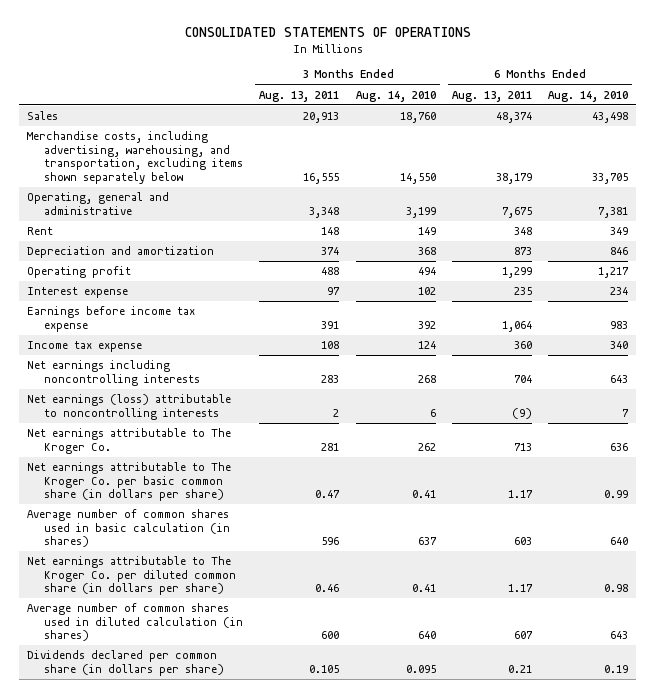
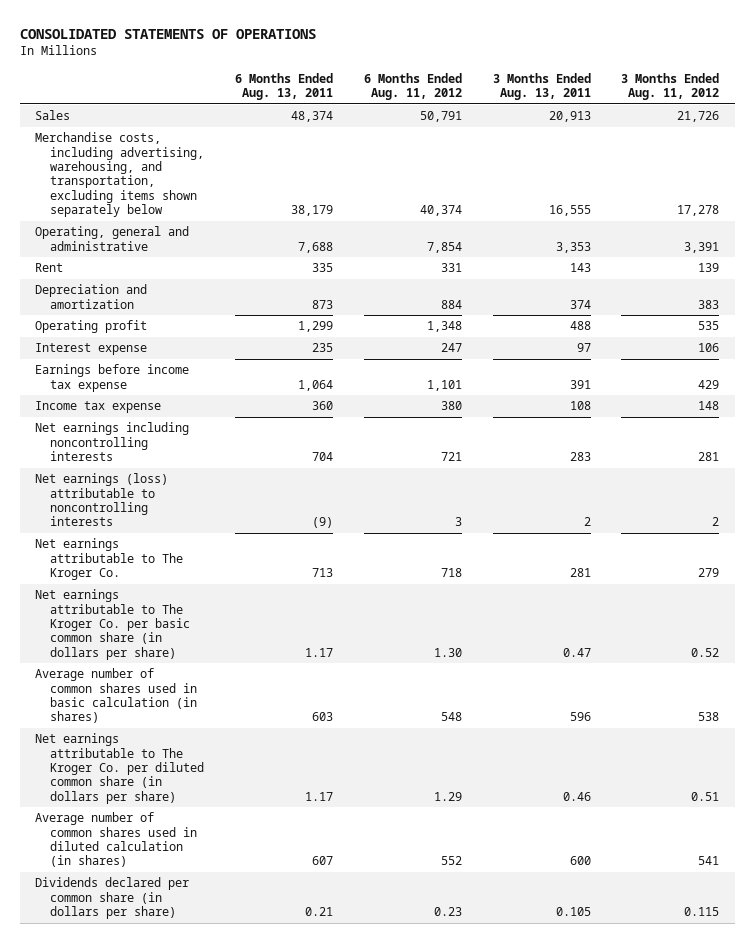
- | 3 Months Ended Aug. 13, 2011 | 3 Months Ended Aug. 14, 2010 | 6 Months Ended Aug. 13, 2011 | 6 Months Ended Aug. 14, 2010
+ | 6 Months Ended Aug. 13, 2011 | 6 Months Ended Aug. 11, 2012 | 3 Months Ended Aug. 13, 2011 | 3 Months Ended Aug. 11, 2012
- Operating, general and administrative | 3,348 | 3,199 | 7,675 | 7,381
- Rent | 148 | 149 | 348 | 349
+ Operating, general and administrative | 7,688 | 7,854 | 3,353 | 3,391
+ Rent | 335 | 331 | 143 | 139

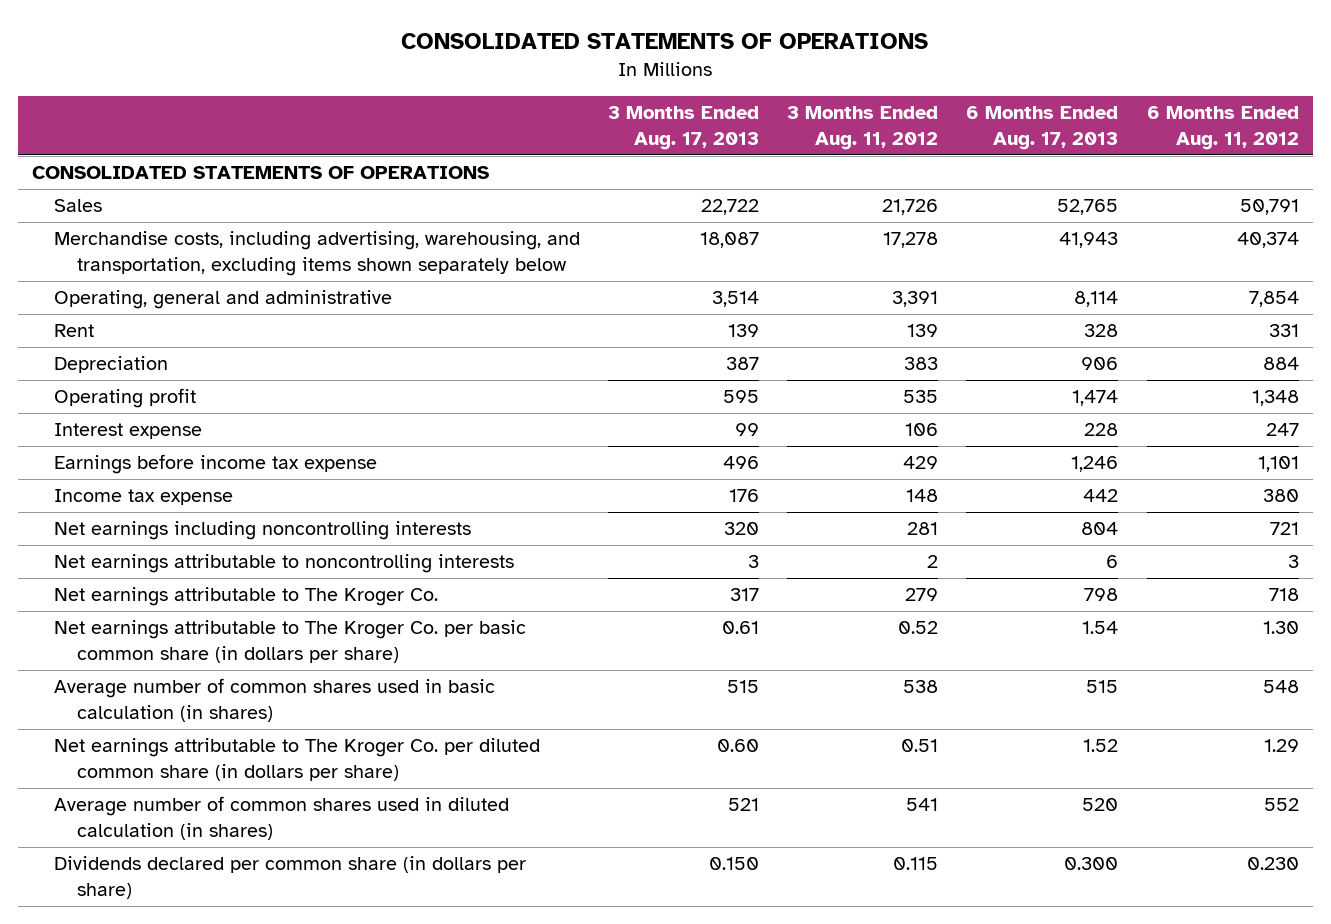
- | 6 Months Ended Aug. 13, 2011 | 6 Months Ended Aug. 11, 2012 | 3 Months Ended Aug. 13, 2011 | 3 Months Ended Aug. 11, 2012
+ | 3 Months Ended Aug. 17, 2013 | 3 Months Ended Aug. 11, 2012 | 6 Months Ended Aug. 17, 2013 | 6 Months Ended Aug. 11, 2012
+ CONSOLIDATED STATEMENTS OF OPERATIONS
- Depreciation and amortization | 873 | 884 | 374 | 383
+ Depreciation | 387 | 383 | 906 | 884
- Net earnings (loss) attributable to noncontrolling interests | (9) | 3 | 2 | 2
+ Net earnings attributable to noncontrolling interests | 3 | 2 | 6 | 3
- Dividends declared per common share (in dollars per share) | 0.21 | 0.23 | 0.105 | 0.115
+ Dividends declared per common share (in dollars per share) | 0.150 | 0.115 | 0.300 | 0.230

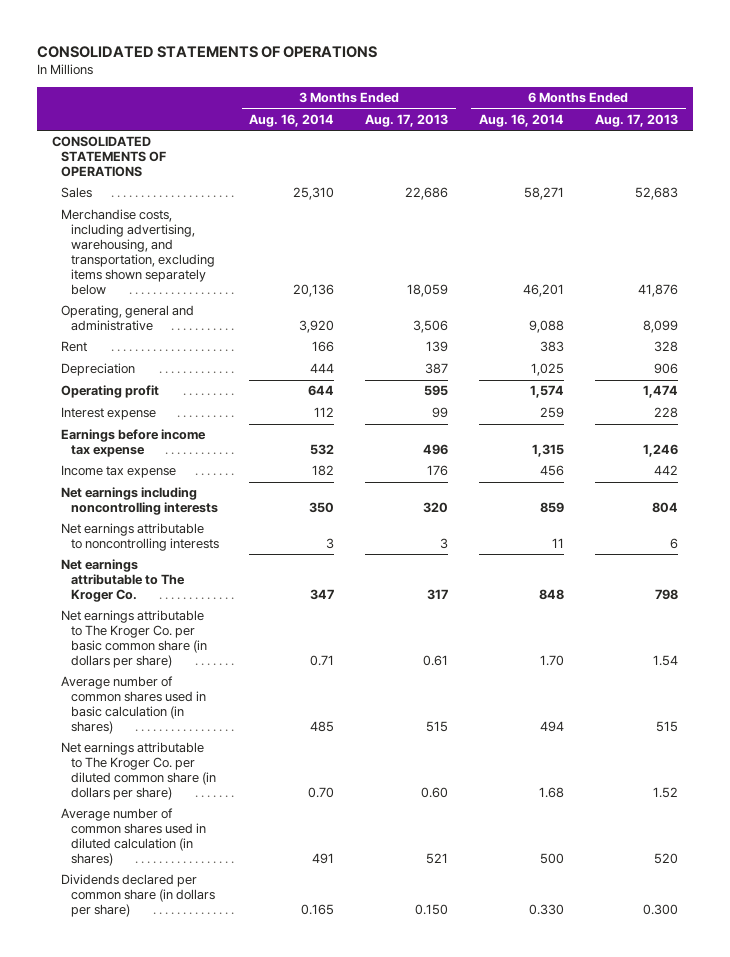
- | 3 Months Ended Aug. 17, 2013 | 3 Months Ended Aug. 11, 2012 | 6 Months Ended Aug. 17, 2013 | 6 Months Ended Aug. 11, 2012
+ | 3 Months Ended Aug. 16, 2014 | 3 Months Ended Aug. 17, 2013 | 6 Months Ended Aug. 16, 2014 | 6 Months Ended Aug. 17, 2013
- Sales | 22,722 | 21,726 | 52,765 | 50,791
- Merchandise costs, including advertising, warehousing, and transportation, excluding items shown separately below | 18,087 | 17,278 | 41,943 | 40,374
- Operating, general and administrative | 3,514 | 3,391 | 8,114 | 7,854
+ Sales | 25,310 | 22,686 | 58,271 | 52,683
+ Merchandise costs, including advertising, warehousing, and transportation, excluding items shown separately below | 20,136 | 18,059 | 46,201 | 41,876
+ Operating, general and administrative | 3,920 | 3,506 | 9,088 | 8,099

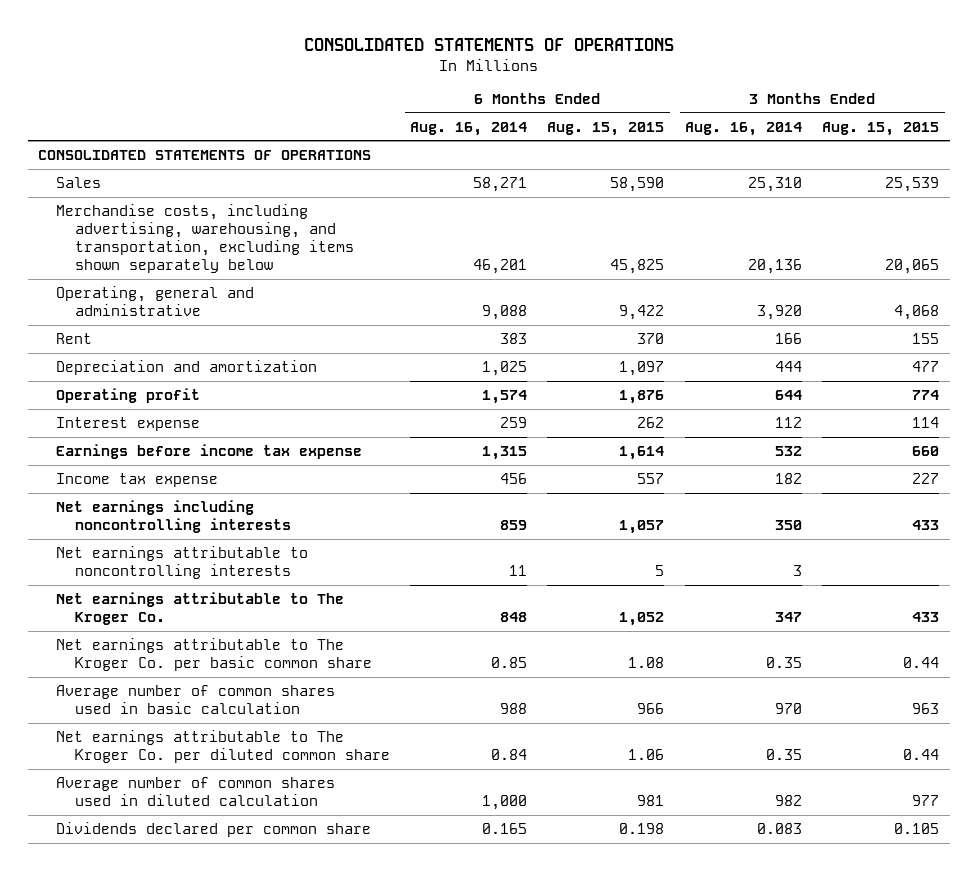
- | 3 Months Ended Aug. 16, 2014 | 3 Months Ended Aug. 17, 2013 | 6 Months Ended Aug. 16, 2014 | 6 Months Ended Aug. 17, 2013
+ | 6 Months Ended Aug. 16, 2014 | 6 Months Ended Aug. 15, 2015 | 3 Months Ended Aug. 16, 2014 | 3 Months Ended Aug. 15, 2015
- Depreciation | 444 | 387 | 1,025 | 906
+ Depreciation and amortization | 1,025 | 1,097 | 444 | 477
- Net earnings attributable to The Kroger Co. per basic common share (in dollars per share) | 0.71 | 0.61 | 1.70 | 1.54
- Average number of common shares used in basic calculation (in shares) | 485 | 515 | 494 | 515
- Net earnings attributable to The Kroger Co. per diluted common share (in dollars per share) | 0.70 | 0.60 | 1.68 | 1.52
- Average number of common shares used in diluted calculation (in shares) | 491 | 521 | 500 | 520
- Dividends declared per common share (in dollars per share) | 0.165 | 0.150 | 0.330 | 0.300
+ Net earnings attributable to The Kroger Co. per basic common share | 0.85 | 1.08 | 0.35 | 0.44
+ Average number of common shares used in basic calculation | 988 | 966 | 970 | 963
+ Net earnings attributable to The Kroger Co. per diluted common share | 0.84 | 1.06 | 0.35 | 0.44
+ Average number of common shares used in diluted calculation | 1,000 | 981 | 982 | 977
+ Dividends declared per common share | 0.165 | 0.198 | 0.083 | 0.105

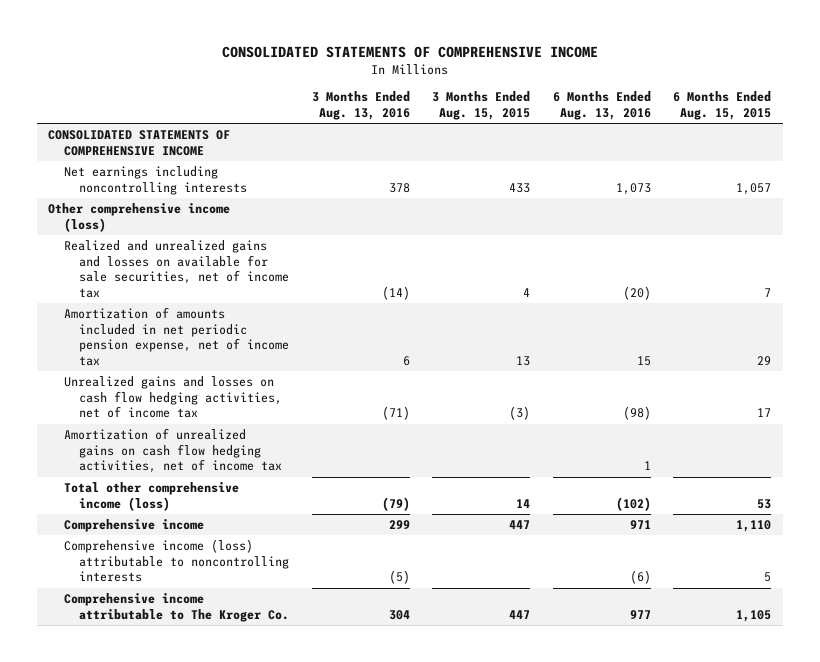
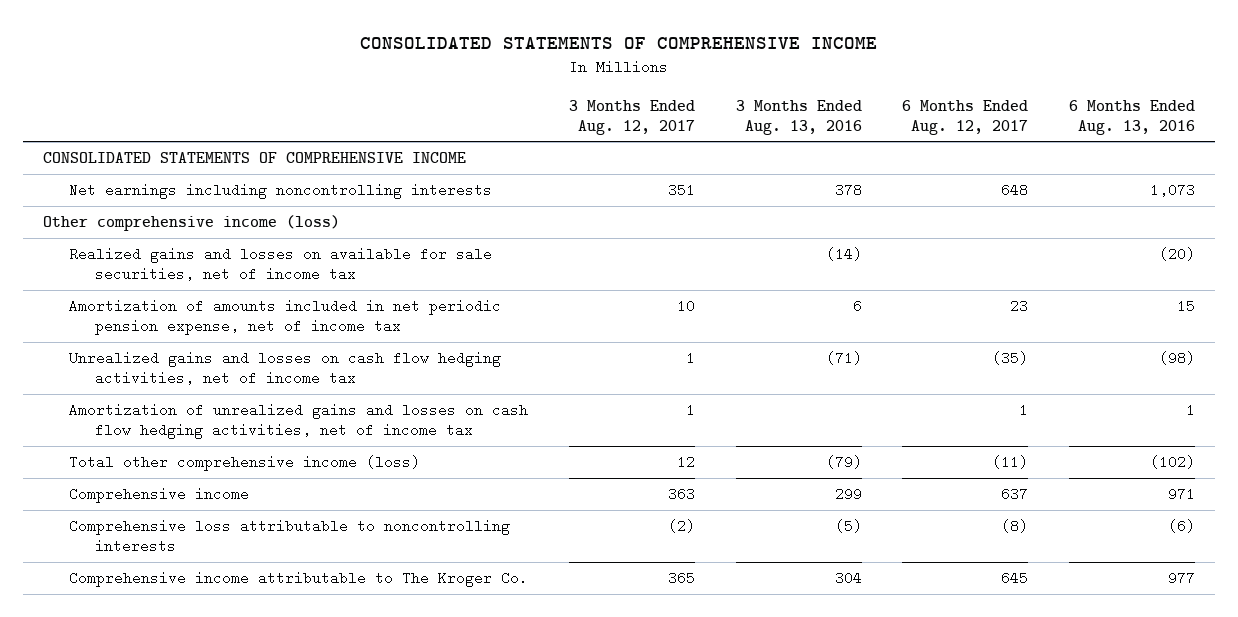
- | 3 Months Ended Aug. 13, 2016 | 3 Months Ended Aug. 15, 2015 | 6 Months Ended Aug. 13, 2016 | 6 Months Ended Aug. 15, 2015
+ | 3 Months Ended Aug. 12, 2017 | 3 Months Ended Aug. 13, 2016 | 6 Months Ended Aug. 12, 2017 | 6 Months Ended Aug. 13, 2016
- Realized and unrealized gains and losses on available for sale securities, net of income tax | (14) | 4 | (20) | 7
+ Realized gains and losses on available for sale securities, net of income tax | | (14) | | (20)
- Amortization of unrealized gains on cash flow hedging activities, net of income tax | | | 1 |
+ Amortization of unrealized gains and losses on cash flow hedging activities, net of income tax | 1 | | 1 | 1
- Comprehensive income (loss) attributable to noncontrolling interests | (5) | | (6) | 5
+ Comprehensive loss attributable to noncontrolling interests | (2) | (5) | (8) | (6)

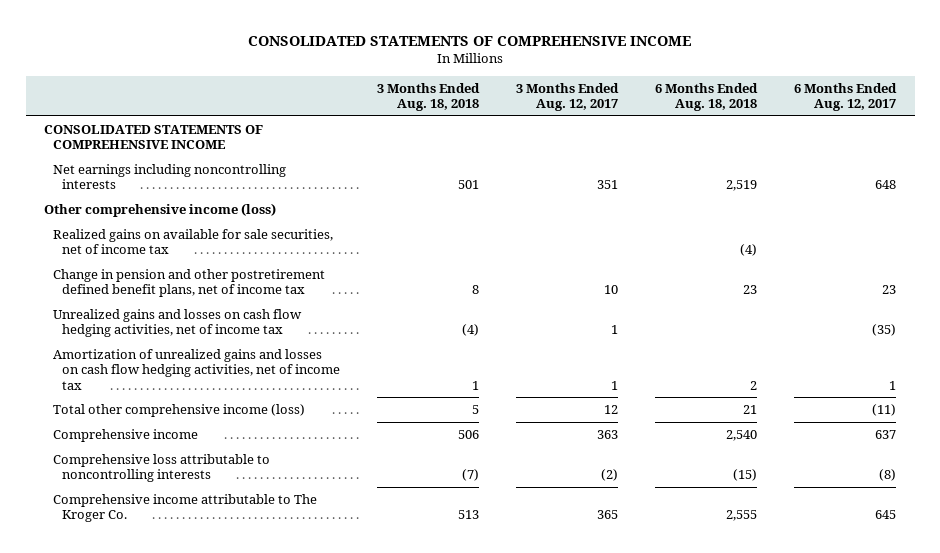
- | 3 Months Ended Aug. 12, 2017 | 3 Months Ended Aug. 13, 2016 | 6 Months Ended Aug. 12, 2017 | 6 Months Ended Aug. 13, 2016
+ | 3 Months Ended Aug. 18, 2018 | 3 Months Ended Aug. 12, 2017 | 6 Months Ended Aug. 18, 2018 | 6 Months Ended Aug. 12, 2017
- Realized gains and losses on available for sale securities, net of income tax | | (14) | | (20)
- Amortization of amounts included in net periodic pension expense, net of income tax | 10 | 6 | 23 | 15
+ Realized gains on available for sale securities, net of income tax | | | (4) |
+ Change in pension and other postretirement defined benefit plans, net of income tax | 8 | 10 | 23 | 23

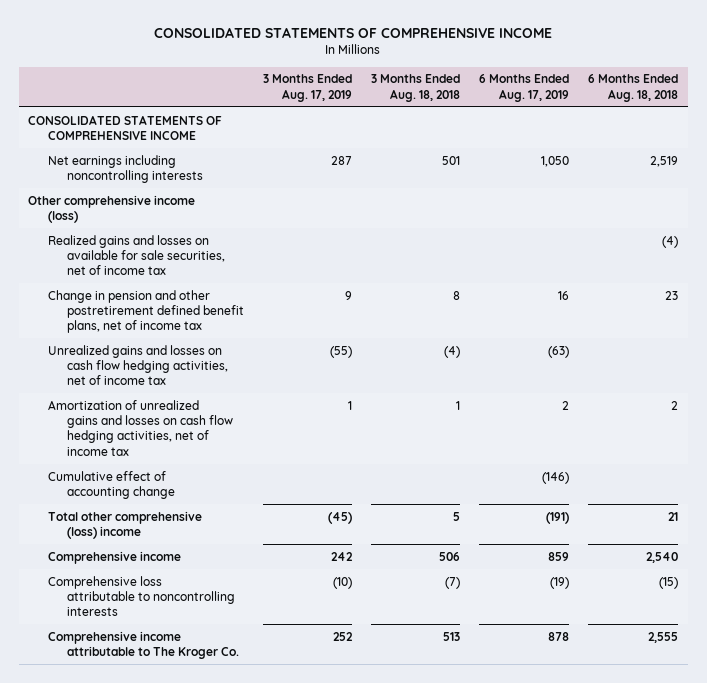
- | 3 Months Ended Aug. 18, 2018 | 3 Months Ended Aug. 12, 2017 | 6 Months Ended Aug. 18, 2018 | 6 Months Ended Aug. 12, 2017
+ | 3 Months Ended Aug. 17, 2019 | 3 Months Ended Aug. 18, 2018 | 6 Months Ended Aug. 17, 2019 | 6 Months Ended Aug. 18, 2018
- Realized gains on available for sale securities, net of income tax | | | (4) |
+ Realized gains and losses on available for sale securities, net of income tax | | | | (4)
- Total other comprehensive income (loss) | 5 | 12 | 21 | (11)
+ Cumulative effect of accounting change | | | (146) |
+ Total other comprehensive (loss) income | (45) | 5 | (191) | 21

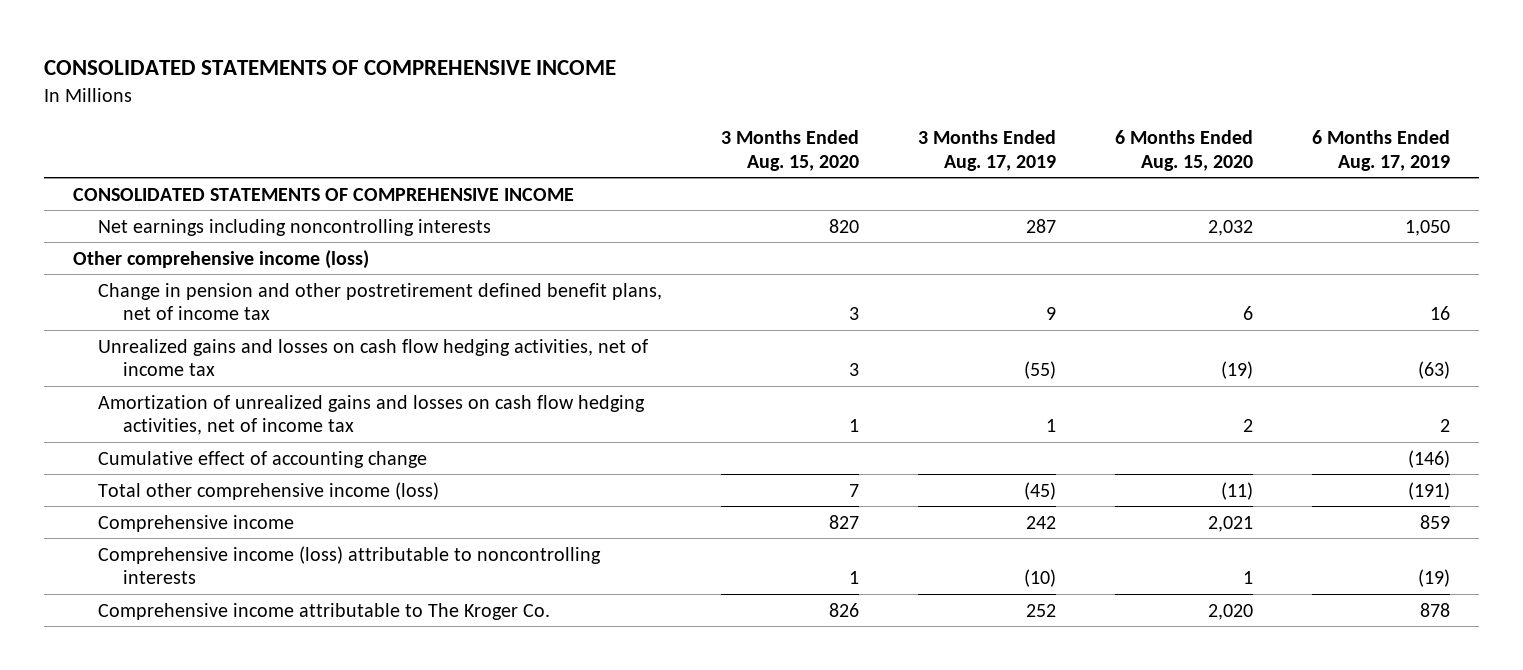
- | 3 Months Ended Aug. 17, 2019 | 3 Months Ended Aug. 18, 2018 | 6 Months Ended Aug. 17, 2019 | 6 Months Ended Aug. 18, 2018
+ | 3 Months Ended Aug. 15, 2020 | 3 Months Ended Aug. 17, 2019 | 6 Months Ended Aug. 15, 2020 | 6 Months Ended Aug. 17, 2019
- Realized gains and losses on available for sale securities, net of income tax | | | | (4)
- Total other comprehensive (loss) income | (45) | 5 | (191) | 21
+ Total other comprehensive income (loss) | 7 | (45) | (11) | (191)
- Comprehensive loss attributable to noncontrolling interests | (10) | (7) | (19) | (15)
+ Comprehensive income (loss) attributable to noncontrolling interests | 1 | (10) | 1 | (19)

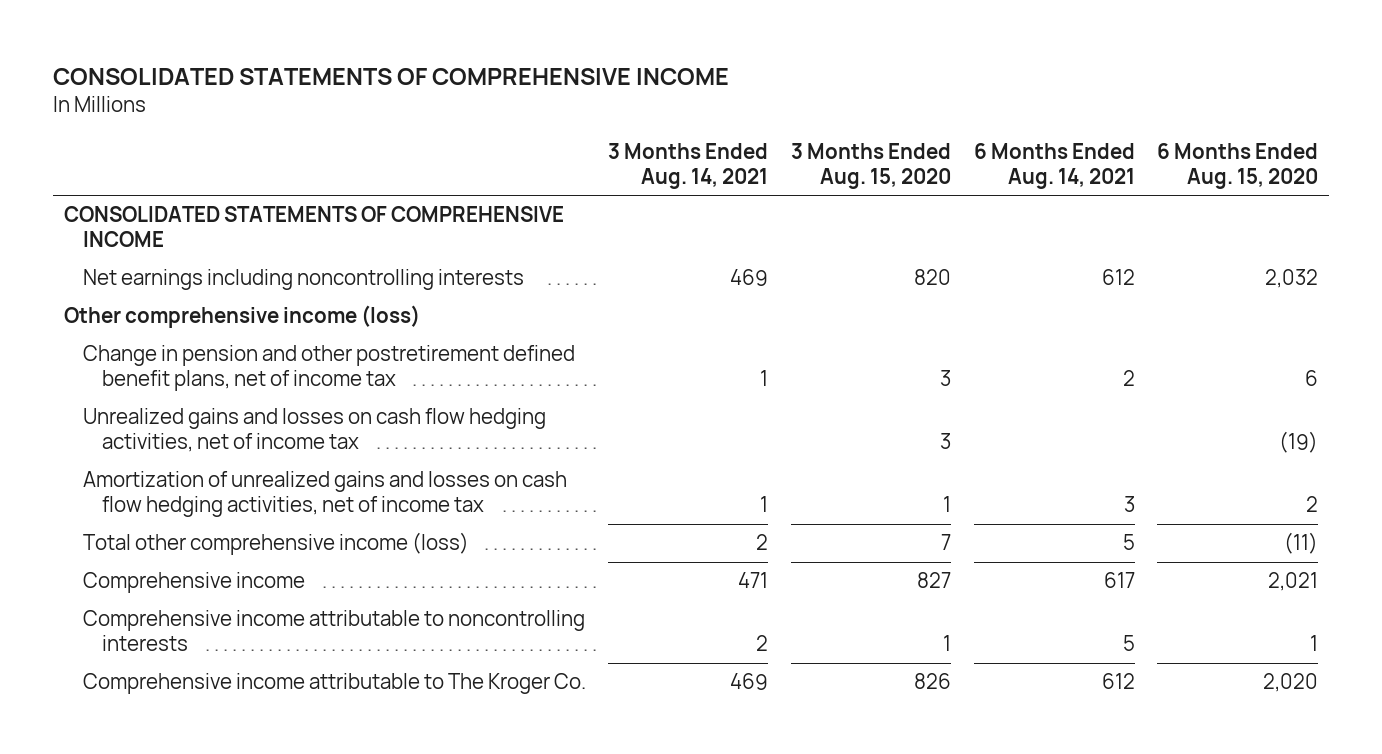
- | 3 Months Ended Aug. 15, 2020 | 3 Months Ended Aug. 17, 2019 | 6 Months Ended Aug. 15, 2020 | 6 Months Ended Aug. 17, 2019
+ | 3 Months Ended Aug. 14, 2021 | 3 Months Ended Aug. 15, 2020 | 6 Months Ended Aug. 14, 2021 | 6 Months Ended Aug. 15, 2020
- Cumulative effect of accounting change | | | | (146)
- Comprehensive income (loss) attributable to noncontrolling interests | 1 | (10) | 1 | (19)
+ Comprehensive income attributable to noncontrolling interests | 2 | 1 | 5 | 1

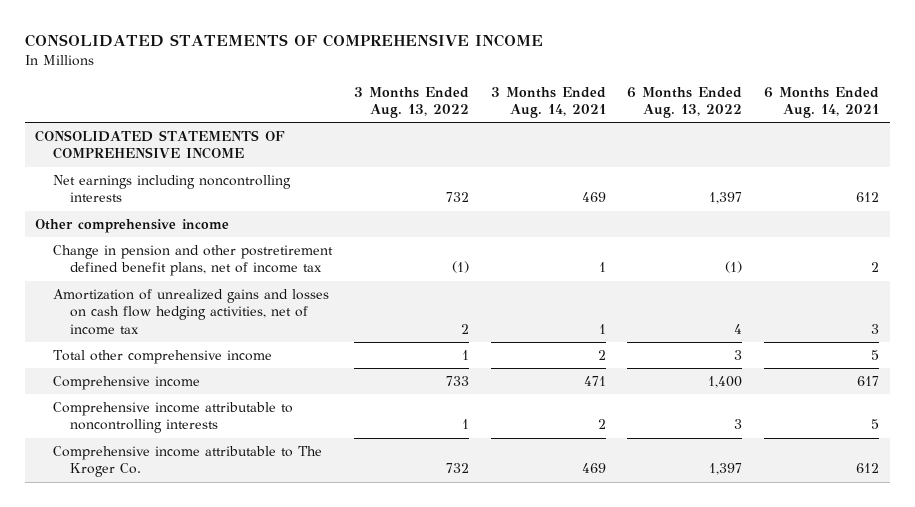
- | 3 Months Ended Aug. 14, 2021 | 3 Months Ended Aug. 15, 2020 | 6 Months Ended Aug. 14, 2021 | 6 Months Ended Aug. 15, 2020
+ | 3 Months Ended Aug. 13, 2022 | 3 Months Ended Aug. 14, 2021 | 6 Months Ended Aug. 13, 2022 | 6 Months Ended Aug. 14, 2021
- Other comprehensive income (loss)
+ Other comprehensive income
- Unrealized gains and losses on cash flow hedging activities, net of income tax | | 3 | | (19)
- Total other comprehensive income (loss) | 2 | 7 | 5 | (11)
+ Total other comprehensive income | 1 | 2 | 3 | 5

